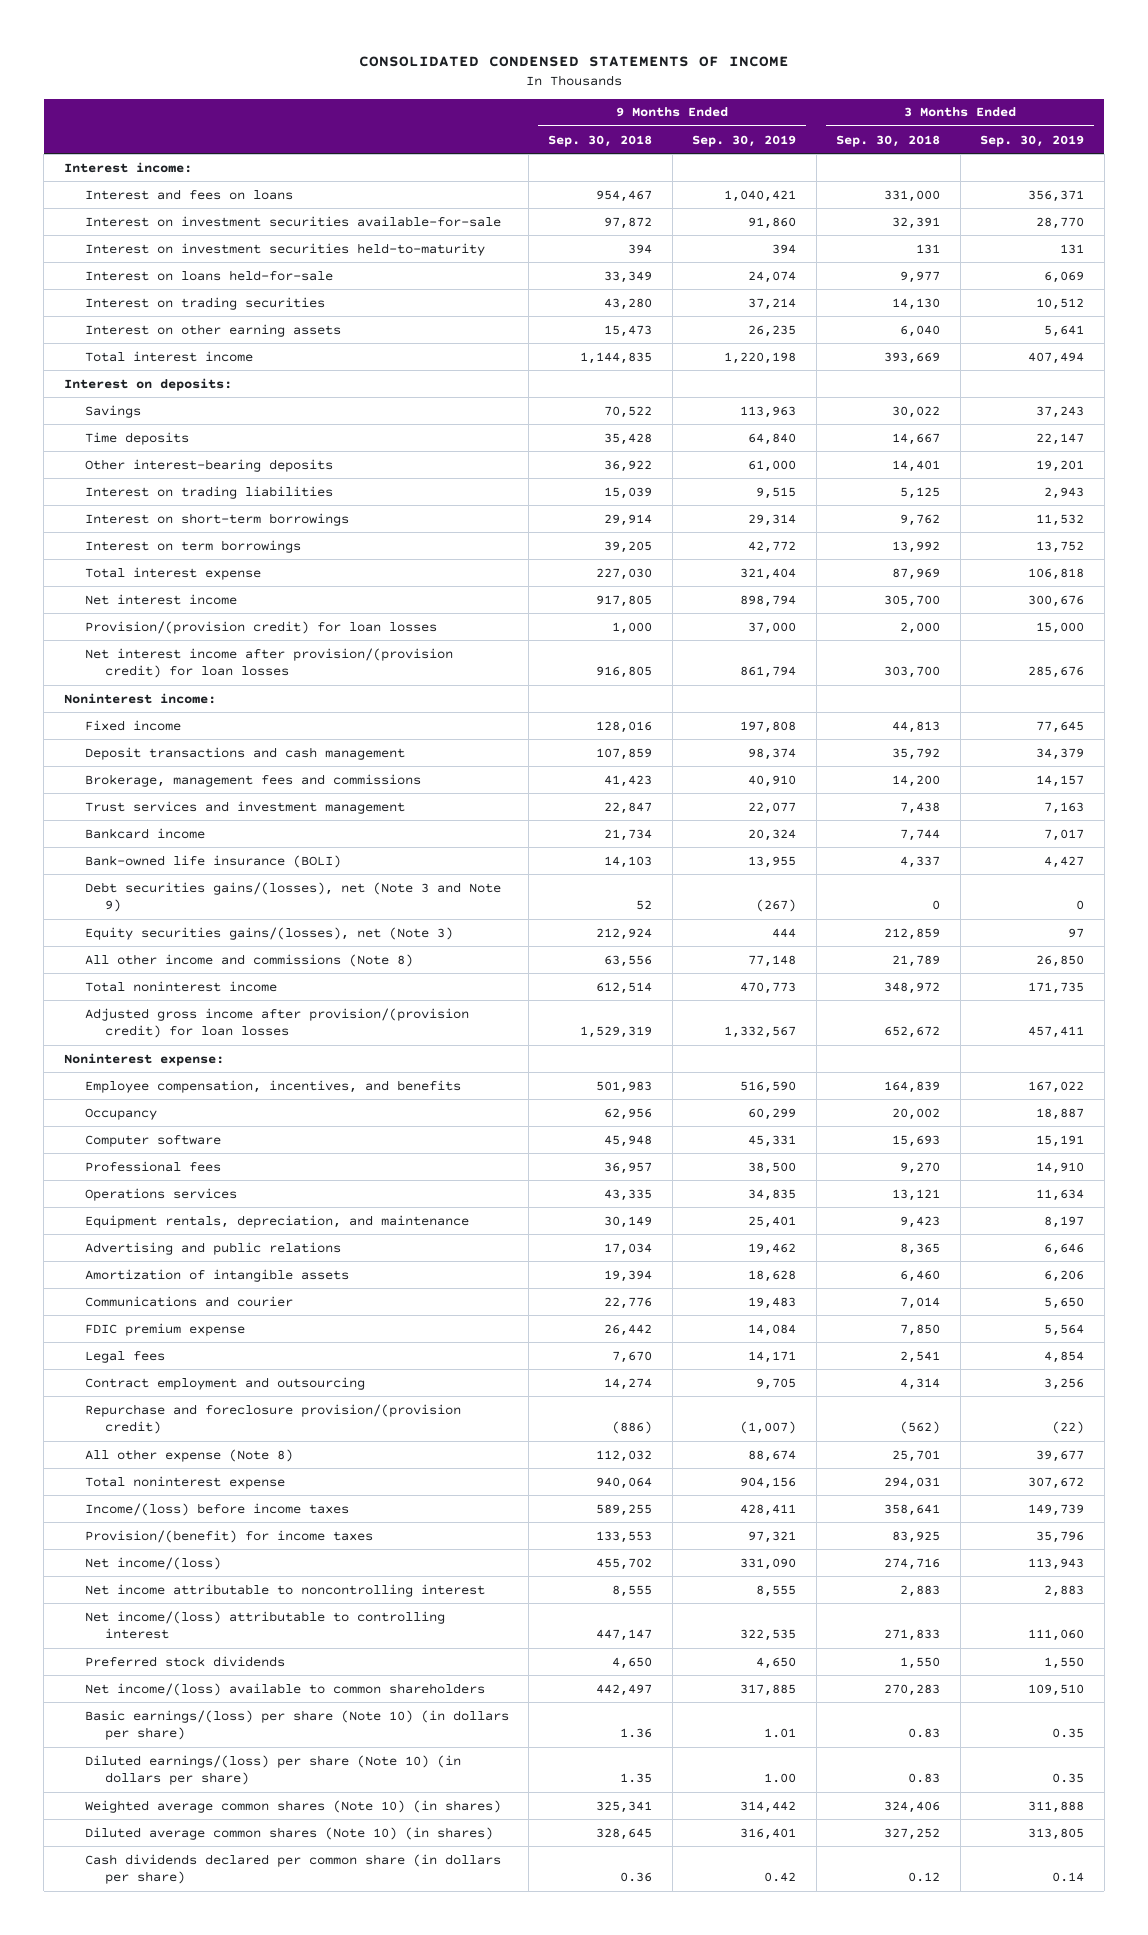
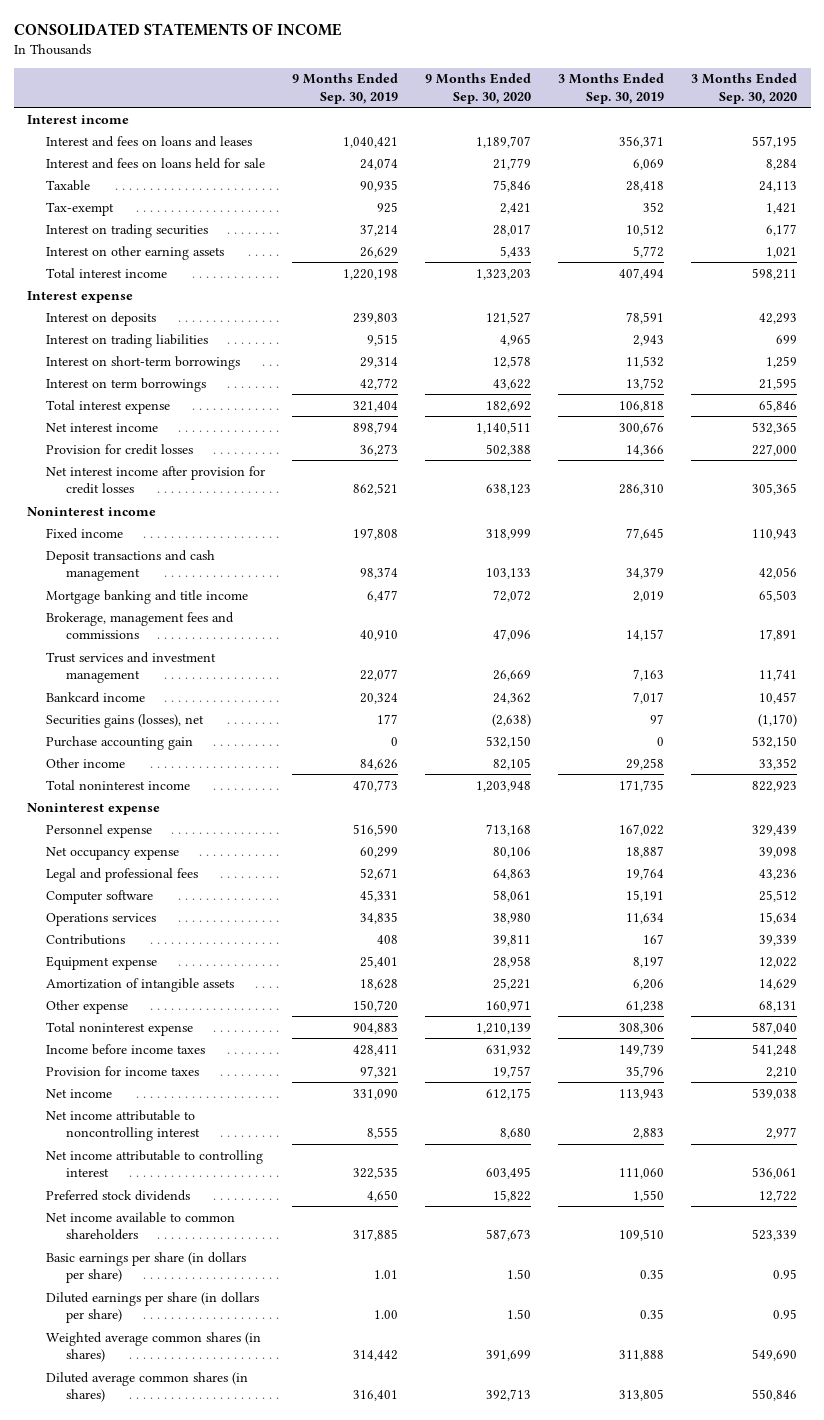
- CONSOLIDATED CONDENSED STATEMENTS OF INCOME
+ CONSOLIDATED STATEMENTS OF INCOME
- | 9 Months Ended Sep. 30, 2018 | 9 Months Ended Sep. 30, 2019 | 3 Months Ended Sep. 30, 2018 | 3 Months Ended Sep. 30, 2019
+ | 9 Months Ended Sep. 30, 2019 | 9 Months Ended Sep. 30, 2020 | 3 Months Ended Sep. 30, 2019 | 3 Months Ended Sep. 30, 2020
- Interest income:
- Interest and fees on loans | 954,467 | 1,040,421 | 331,000 | 356,371
- Interest on investment securities available-for-sale | 97,872 | 91,860 | 32,391 | 28,770
- Interest on investment securities held-to-maturity | 394 | 394 | 131 | 131
- Interest on loans held-for-sale | 33,349 | 24,074 | 9,977 | 6,069
+ Interest income
+ Interest and fees on loans and leases | 1,040,421 | 1,189,707 | 356,371 | 557,195
+ Interest and fees on loans held for sale | 24,074 | 21,779 | 6,069 | 8,284
+ Taxable | 90,935 | 75,846 | 28,418 | 24,113
+ Tax-exempt | 925 | 2,421 | 352 | 1,421
- Interest on other earning assets | 15,473 | 26,235 | 6,040 | 5,641
+ Interest on other earning assets | 26,629 | 5,433 | 5,772 | 1,021
- Interest on deposits:
- Savings | 70,522 | 113,963 | 30,022 | 37,243
- Time deposits | 35,428 | 64,840 | 14,667 | 22,147
- Other interest-bearing deposits | 36,922 | 61,000 | 14,401 | 19,201
+ Interest expense
+ Interest on deposits | 239,803 | 121,527 | 78,591 | 42,293
- Provision/(provision credit) for loan losses | 1,000 | 37,000 | 2,000 | 15,000
- Net interest income after provision/(provision credit) for loan losses | 916,805 | 861,794 | 303,700 | 285,676
- Noninterest income:
+ Provision for credit losses | 36,273 | 502,388 | 14,366 | 227,000
+ Net interest income after provision for credit losses | 862,521 | 638,123 | 286,310 | 305,365
+ Noninterest income
+ Mortgage banking and title income | 6,477 | 72,072 | 2,019 | 65,503
- Bank-owned life insurance (BOLI) | 14,103 | 13,955 | 4,337 | 4,427
- Debt securities gains/(losses), net (Note 3 and Note 9) | 52 | (267) | 0 | 0
- Equity securities gains/(losses), net (Note 3) | 212,924 | 444 | 212,859 | 97
- All other income and commissions (Note 8) | 63,556 | 77,148 | 21,789 | 26,850
+ Securities gains (losses), net | 177 | (2,638) | 97 | (1,170)
+ Purchase accounting gain | 0 | 532,150 | 0 | 532,150
+ Other income | 84,626 | 82,105 | 29,258 | 33,352
- Adjusted gross income after provision/(provision credit) for loan losses | 1,529,319 | 1,332,567 | 652,672 | 457,411
- Noninterest expense:
- Employee compensation, incentives, and benefits | 501,983 | 516,590 | 164,839 | 167,022
- Occupancy | 62,956 | 60,299 | 20,002 | 18,887
+ Noninterest expense
+ Personnel expense | 516,590 | 713,168 | 167,022 | 329,439
+ Net occupancy expense | 60,299 | 80,106 | 18,887 | 39,098
+ Legal and professional fees | 52,671 | 64,863 | 19,764 | 43,236
- Professional fees | 36,957 | 38,500 | 9,270 | 14,910
- Equipment rentals, depreciation, and maintenance | 30,149 | 25,401 | 9,423 | 8,197
- Advertising and public relations | 17,034 | 19,462 | 8,365 | 6,646
+ Contributions | 408 | 39,811 | 167 | 39,339
+ Equipment expense | 25,401 | 28,958 | 8,197 | 12,022
- Communications and courier | 22,776 | 19,483 | 7,014 | 5,650
- FDIC premium expense | 26,442 | 14,084 | 7,850 | 5,564
- Legal fees | 7,670 | 14,171 | 2,541 | 4,854
- Contract employment and outsourcing | 14,274 | 9,705 | 4,314 | 3,256
- Repurchase and foreclosure provision/(provision credit) | (886) | (1,007) | (562) | (22)
- All other expense (Note 8) | 112,032 | 88,674 | 25,701 | 39,677
- Total noninterest expense | 940,064 | 904,156 | 294,031 | 307,672
- Income/(loss) before income taxes | 589,255 | 428,411 | 358,641 | 149,739
- Provision/(benefit) for income taxes | 133,553 | 97,321 | 83,925 | 35,796
- Net income/(loss) | 455,702 | 331,090 | 274,716 | 113,943
+ Other expense | 150,720 | 160,971 | 61,238 | 68,131
+ Total noninterest expense | 904,883 | 1,210,139 | 308,306 | 587,040
+ Income before income taxes | 428,411 | 631,932 | 149,739 | 541,248
+ Provision for income taxes | 97,321 | 19,757 | 35,796 | 2,210
+ Net income | 331,090 | 612,175 | 113,943 | 539,038
- Net income/(loss) attributable to controlling interest | 447,147 | 322,535 | 271,833 | 111,060
+ Net income attributable to controlling interest | 322,535 | 603,495 | 111,060 | 536,061
- Net income/(loss) available to common shareholders | 442,497 | 317,885 | 270,283 | 109,510
- Basic earnings/(loss) per share (Note 10) (in dollars per share) | 1.36 | 1.01 | 0.83 | 0.35
- Diluted earnings/(loss) per share (Note 10) (in dollars per share) | 1.35 | 1.00 | 0.83 | 0.35
- Weighted average common shares (Note 10) (in shares) | 325,341 | 314,442 | 324,406 | 311,888
- Diluted average common shares (Note 10) (in shares) | 328,645 | 316,401 | 327,252 | 313,805
- Cash dividends declared per common share (in dollars per share) | 0.36 | 0.42 | 0.12 | 0.14
+ Net income available to common shareholders | 317,885 | 587,673 | 109,510 | 523,339
+ Basic earnings per share (in dollars per share) | 1.01 | 1.50 | 0.35 | 0.95
+ Diluted earnings per share (in dollars per share) | 1.00 | 1.50 | 0.35 | 0.95
+ Weighted average common shares (in shares) | 314,442 | 391,699 | 311,888 | 549,690
+ Diluted average common shares (in shares) | 316,401 | 392,713 | 313,805 | 550,846

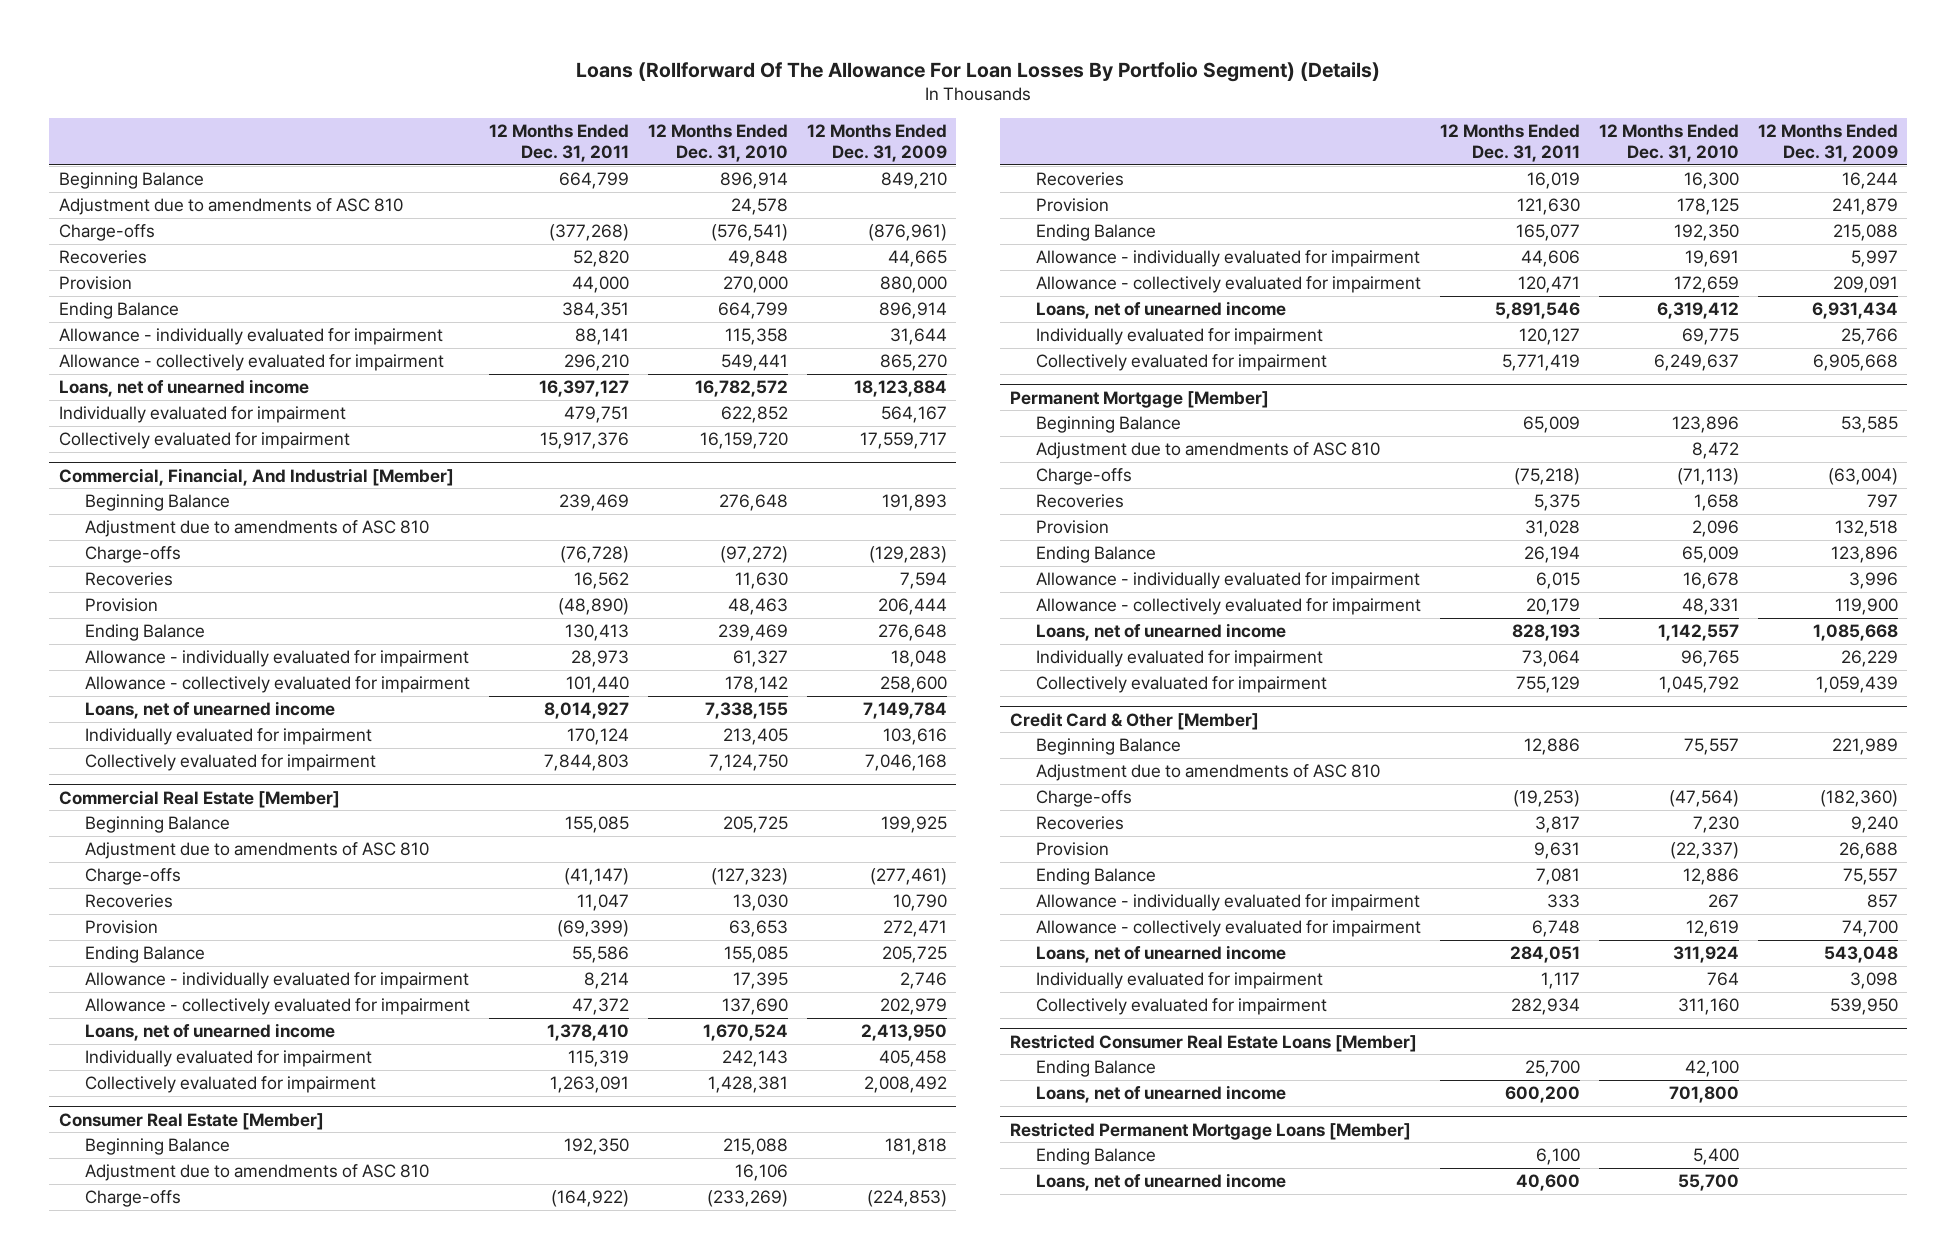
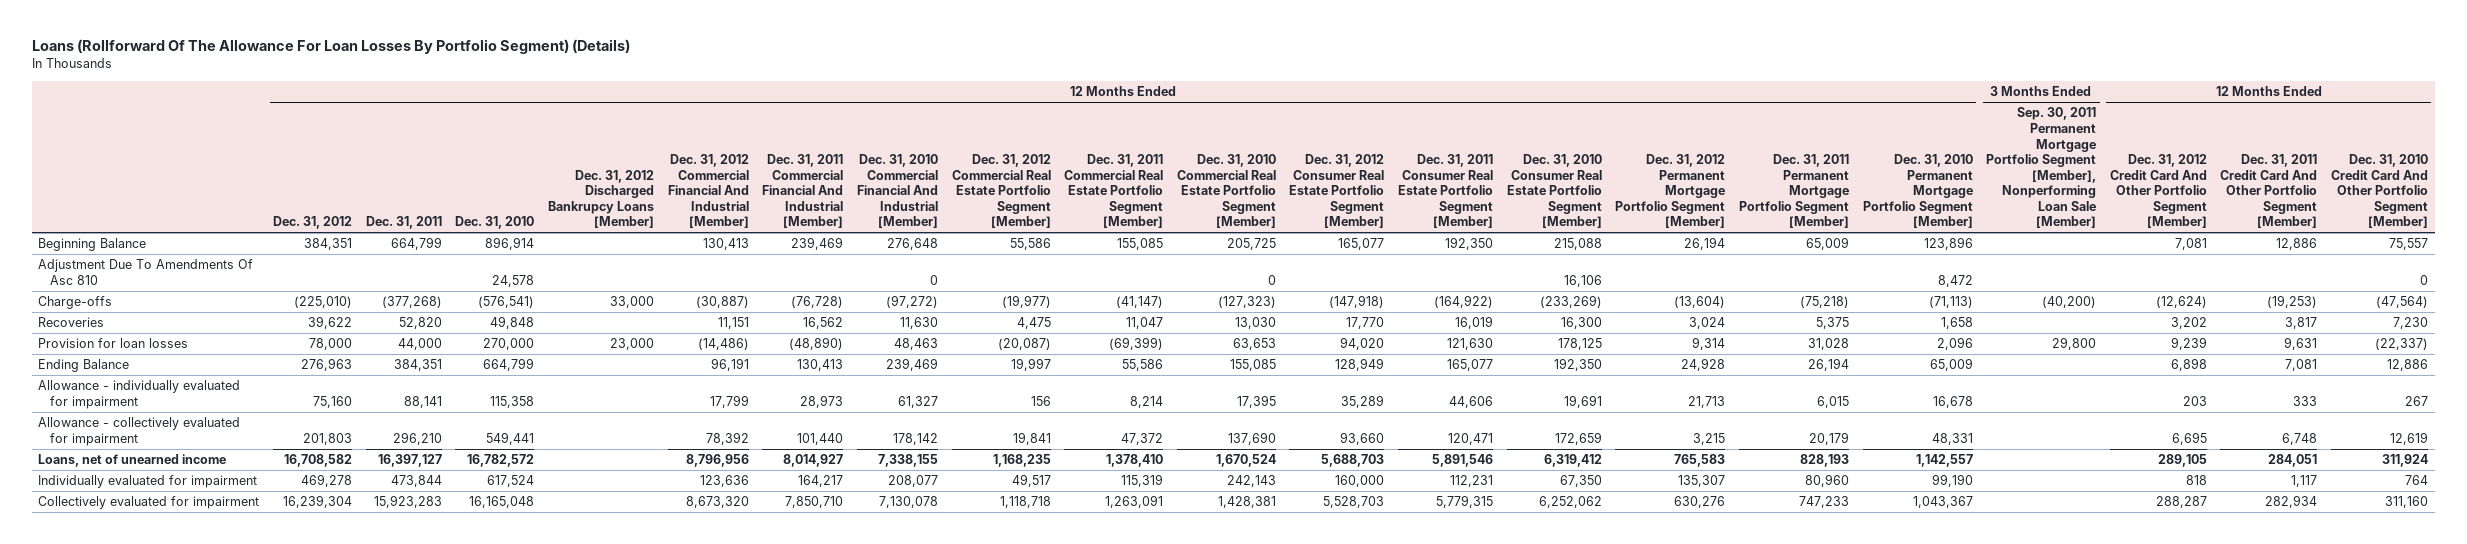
- | 12 Months Ended Dec. 31, 2011 | 12 Months Ended Dec. 31, 2010 | 12 Months Ended Dec. 31, 2009
+ | 12 Months Ended Dec. 31, 2012 | 12 Months Ended Dec. 31, 2011 | 12 Months Ended Dec. 31, 2010 | 12 Months Ended Dec. 31, 2012 Discharged Bankrupcy Loans [Member] | 12 Months Ended Dec. 31, 2012 Commercial Financial And Industrial [Member] | 12 Months Ended Dec. 31, 2011 Commercial Financial And Industrial [Member] | 12 Months Ended Dec. 31, 2010 Commercial Financial And Industrial [Member] | 12 Months Ended Dec. 31, 2012 Commercial Real Estate Portfolio Segment [Member] | 12 Months Ended Dec. 31, 2011 Commercial Real Estate Portfolio Segment [Member] | 12 Months Ended Dec. 31, 2010 Commercial Real Estate Portfolio Segment [Member] | 12 Months Ended Dec. 31, 2012 Consumer Real Estate Portfolio Segment [Member] | 12 Months Ended Dec. 31, 2011 Consumer Real Estate Portfolio Segment [Member] | 12 Months Ended Dec. 31, 2010 Consumer Real Estate Portfolio Segment [Member] | 12 Months Ended Dec. 31, 2012 Permanent Mortgage Portfolio Segment [Member] | 12 Months Ended Dec. 31, 2011 Permanent Mortgage Portfolio Segment [Member] | 12 Months Ended Dec. 31, 2010 Permanent Mortgage Portfolio Segment [Member] | 3 Months Ended Sep. 30, 2011 Permanent Mortgage Portfolio Segment [Member], Nonperforming Loan Sale [Member] | 12 Months Ended Dec. 31, 2012 Credit Card And Other Portfolio Segment [Member] | 12 Months Ended Dec. 31, 2011 Credit Card And Other Portfolio Segment [Member] | 12 Months Ended Dec. 31, 2010 Credit Card And Other Portfolio Segment [Member]
- Adjustment due to amendments of ASC 810 | | 24,578 |
+ Adjustment Due To Amendments Of Asc 810 | | | 24,578 | | | | 0 | | | 0 | | | 16,106 | | | 8,472 | | | | 0
- Provision | 44,000 | 270,000 | 880,000
+ Provision for loan losses | 78,000 | 44,000 | 270,000 | 23,000 | (14,486) | (48,890) | 48,463 | (20,087) | (69,399) | 63,653 | 94,020 | 121,630 | 178,125 | 9,314 | 31,028 | 2,096 | 29,800 | 9,239 | 9,631 | (22,337)
- Individually evaluated for impairment | 479,751 | 622,852 | 564,167
- Collectively evaluated for impairment | 15,917,376 | 16,159,720 | 17,559,717
- Commercial, Financial, And Industrial [Member]
- Beginning Balance | 239,469 | 276,648 | 191,893
- Adjustment due to amendments of ASC 810
- Charge-offs | (76,728) | (97,272) | (129,283)
- Recoveries | 16,562 | 11,630 | 7,594
- Provision | (48,890) | 48,463 | 206,444
- Ending Balance | 130,413 | 239,469 | 276,648
- Allowance - individually evaluated for impairment | 28,973 | 61,327 | 18,048
- Allowance - collectively evaluated for impairment | 101,440 | 178,142 | 258,600
- Loans, net of unearned income | 8,014,927 | 7,338,155 | 7,149,784
- Individually evaluated for impairment | 170,124 | 213,405 | 103,616
- Collectively evaluated for impairment | 7,844,803 | 7,124,750 | 7,046,168
- Commercial Real Estate [Member]
- Beginning Balance | 155,085 | 205,725 | 199,925
- Adjustment due to amendments of ASC 810
- Charge-offs | (41,147) | (127,323) | (277,461)
- Recoveries | 11,047 | 13,030 | 10,790
- Provision | (69,399) | 63,653 | 272,471
- Ending Balance | 55,586 | 155,085 | 205,725
- Allowance - individually evaluated for impairment | 8,214 | 17,395 | 2,746
- Allowance - collectively evaluated for impairment | 47,372 | 137,690 | 202,979
- Loans, net of unearned income | 1,378,410 | 1,670,524 | 2,413,950
- Individually evaluated for impairment | 115,319 | 242,143 | 405,458
- Collectively evaluated for impairment | 1,263,091 | 1,428,381 | 2,008,492
- Consumer Real Estate [Member]
- Beginning Balance | 192,350 | 215,088 | 181,818
- Adjustment due to amendments of ASC 810 | | 16,106 |
- Charge-offs | (164,922) | (233,269) | (224,853)
- Recoveries | 16,019 | 16,300 | 16,244
- Provision | 121,630 | 178,125 | 241,879
- Ending Balance | 165,077 | 192,350 | 215,088
- Allowance - individually evaluated for impairment | 44,606 | 19,691 | 5,997
- Allowance - collectively evaluated for impairment | 120,471 | 172,659 | 209,091
- Loans, net of unearned income | 5,891,546 | 6,319,412 | 6,931,434
- Individually evaluated for impairment | 120,127 | 69,775 | 25,766
- Collectively evaluated for impairment | 5,771,419 | 6,249,637 | 6,905,668
- Permanent Mortgage [Member]
- Beginning Balance | 65,009 | 123,896 | 53,585
- Adjustment due to amendments of ASC 810 | | 8,472 |
- Charge-offs | (75,218) | (71,113) | (63,004)
- Recoveries | 5,375 | 1,658 | 797
- Provision | 31,028 | 2,096 | 132,518
- Ending Balance | 26,194 | 65,009 | 123,896
- Allowance - individually evaluated for impairment | 6,015 | 16,678 | 3,996
- Allowance - collectively evaluated for impairment | 20,179 | 48,331 | 119,900
- Loans, net of unearned income | 828,193 | 1,142,557 | 1,085,668
- Individually evaluated for impairment | 73,064 | 96,765 | 26,229
- Collectively evaluated for impairment | 755,129 | 1,045,792 | 1,059,439
- Credit Card & Other [Member]
- Beginning Balance | 12,886 | 75,557 | 221,989
- Adjustment due to amendments of ASC 810
- Charge-offs | (19,253) | (47,564) | (182,360)
- Recoveries | 3,817 | 7,230 | 9,240
- Provision | 9,631 | (22,337) | 26,688
- Ending Balance | 7,081 | 12,886 | 75,557
- Allowance - individually evaluated for impairment | 333 | 267 | 857
- Allowance - collectively evaluated for impairment | 6,748 | 12,619 | 74,700
- Loans, net of unearned income | 284,051 | 311,924 | 543,048
- Individually evaluated for impairment | 1,117 | 764 | 3,098
- Collectively evaluated for impairment | 282,934 | 311,160 | 539,950
- Restricted Consumer Real Estate Loans [Member]
- Ending Balance | 25,700 | 42,100 |
- Loans, net of unearned income | 600,200 | 701,800 |
- Restricted Permanent Mortgage Loans [Member]
- Ending Balance | 6,100 | 5,400 |
- Loans, net of unearned income | 40,600 | 55,700 |
+ Individually evaluated for impairment | 469,278 | 473,844 | 617,524 | | 123,636 | 164,217 | 208,077 | 49,517 | 115,319 | 242,143 | 160,000 | 112,231 | 67,350 | 135,307 | 80,960 | 99,190 | | 818 | 1,117 | 764
+ Collectively evaluated for impairment | 16,239,304 | 15,923,283 | 16,165,048 | | 8,673,320 | 7,850,710 | 7,130,078 | 1,118,718 | 1,263,091 | 1,428,381 | 5,528,703 | 5,779,315 | 6,252,062 | 630,276 | 747,233 | 1,043,367 | | 288,287 | 282,934 | 311,160

